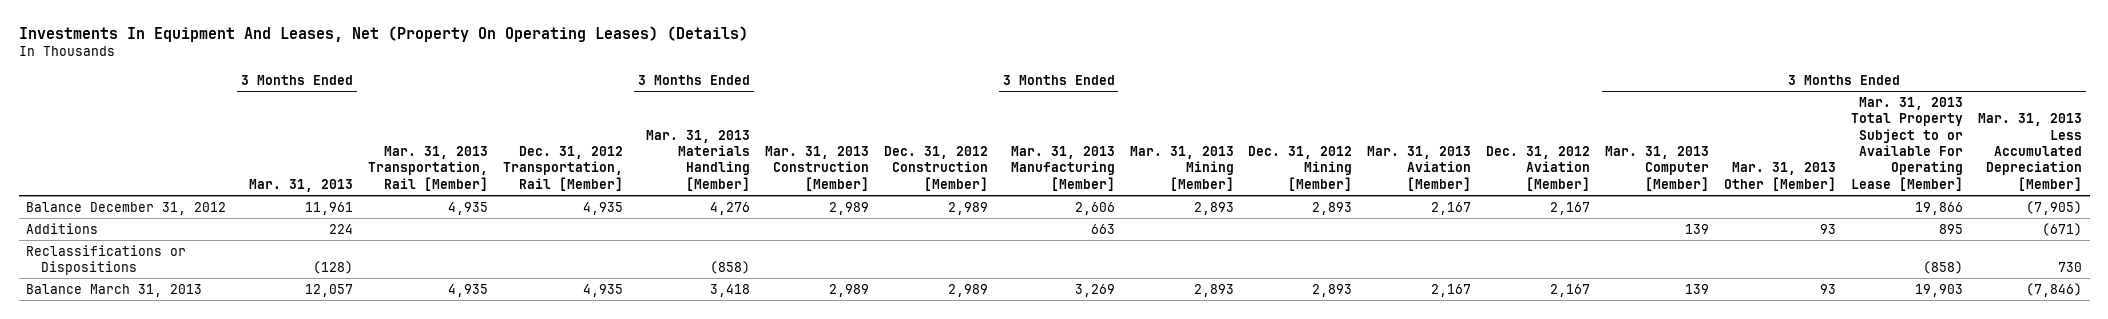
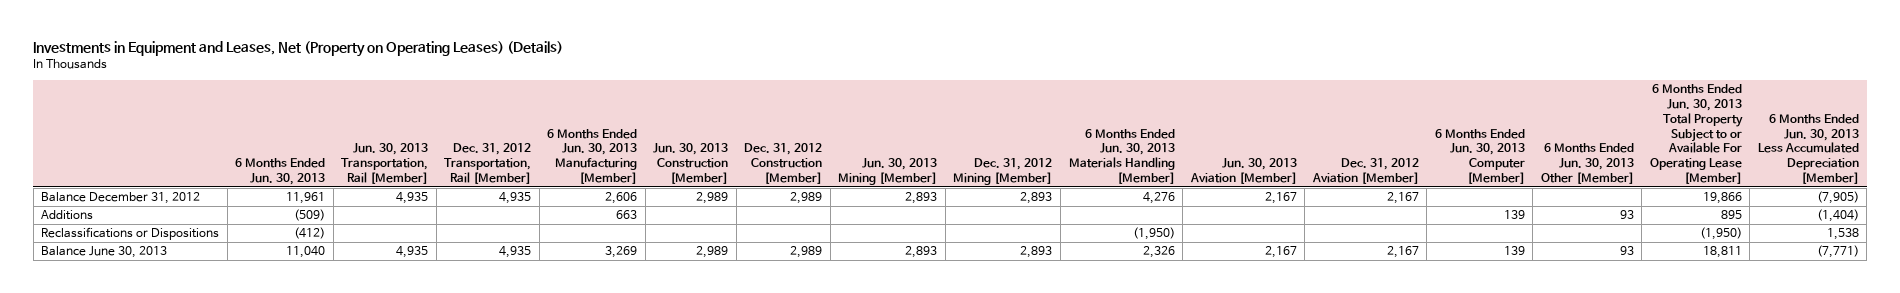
- Investments In Equipment And Leases, Net (Property On Operating Leases) (Details)
+ Investments in Equipment and Leases, Net (Property on Operating Leases) (Details)
- | 3 Months Ended Mar. 31, 2013 | Mar. 31, 2013 Transportation, Rail [Member] | Dec. 31, 2012 Transportation, Rail [Member] | 3 Months Ended Mar. 31, 2013 Materials Handling [Member] | Mar. 31, 2013 Construction [Member] | Dec. 31, 2012 Construction [Member] | 3 Months Ended Mar. 31, 2013 Manufacturing [Member] | Mar. 31, 2013 Mining [Member] | Dec. 31, 2012 Mining [Member] | Mar. 31, 2013 Aviation [Member] | Dec. 31, 2012 Aviation [Member] | 3 Months Ended Mar. 31, 2013 Computer [Member] | 3 Months Ended Mar. 31, 2013 Other [Member] | 3 Months Ended Mar. 31, 2013 Total Property Subject to or Available For Operating Lease [Member] | 3 Months Ended Mar. 31, 2013 Less Accumulated Depreciation [Member]
+ | 6 Months Ended Jun. 30, 2013 | Jun. 30, 2013 Transportation, Rail [Member] | Dec. 31, 2012 Transportation, Rail [Member] | 6 Months Ended Jun. 30, 2013 Manufacturing [Member] | Jun. 30, 2013 Construction [Member] | Dec. 31, 2012 Construction [Member] | Jun. 30, 2013 Mining [Member] | Dec. 31, 2012 Mining [Member] | 6 Months Ended Jun. 30, 2013 Materials Handling [Member] | Jun. 30, 2013 Aviation [Member] | Dec. 31, 2012 Aviation [Member] | 6 Months Ended Jun. 30, 2013 Computer [Member] | 6 Months Ended Jun. 30, 2013 Other [Member] | 6 Months Ended Jun. 30, 2013 Total Property Subject to or Available For Operating Lease [Member] | 6 Months Ended Jun. 30, 2013 Less Accumulated Depreciation [Member]
- Balance March 31, 2013 | 12,057 | 4,935 | 4,935 | 3,418 | 2,989 | 2,989 | 3,269 | 2,893 | 2,893 | 2,167 | 2,167 | 139 | 93 | 19,903 | (7,846)
+ Balance June 30, 2013 | 11,040 | 4,935 | 4,935 | 3,269 | 2,989 | 2,989 | 2,893 | 2,893 | 2,326 | 2,167 | 2,167 | 139 | 93 | 18,811 | (7,771)

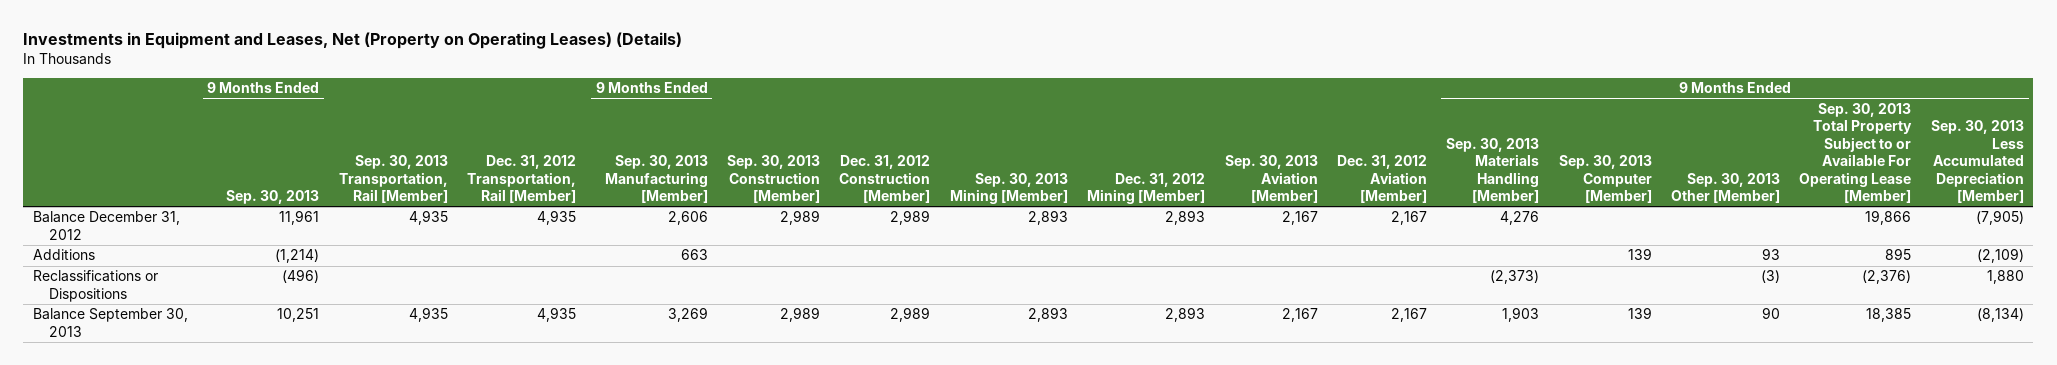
- | 6 Months Ended Jun. 30, 2013 | Jun. 30, 2013 Transportation, Rail [Member] | Dec. 31, 2012 Transportation, Rail [Member] | 6 Months Ended Jun. 30, 2013 Manufacturing [Member] | Jun. 30, 2013 Construction [Member] | Dec. 31, 2012 Construction [Member] | Jun. 30, 2013 Mining [Member] | Dec. 31, 2012 Mining [Member] | 6 Months Ended Jun. 30, 2013 Materials Handling [Member] | Jun. 30, 2013 Aviation [Member] | Dec. 31, 2012 Aviation [Member] | 6 Months Ended Jun. 30, 2013 Computer [Member] | 6 Months Ended Jun. 30, 2013 Other [Member] | 6 Months Ended Jun. 30, 2013 Total Property Subject to or Available For Operating Lease [Member] | 6 Months Ended Jun. 30, 2013 Less Accumulated Depreciation [Member]
+ | 9 Months Ended Sep. 30, 2013 | Sep. 30, 2013 Transportation, Rail [Member] | Dec. 31, 2012 Transportation, Rail [Member] | 9 Months Ended Sep. 30, 2013 Manufacturing [Member] | Sep. 30, 2013 Construction [Member] | Dec. 31, 2012 Construction [Member] | Sep. 30, 2013 Mining [Member] | Dec. 31, 2012 Mining [Member] | Sep. 30, 2013 Aviation [Member] | Dec. 31, 2012 Aviation [Member] | 9 Months Ended Sep. 30, 2013 Materials Handling [Member] | 9 Months Ended Sep. 30, 2013 Computer [Member] | 9 Months Ended Sep. 30, 2013 Other [Member] | 9 Months Ended Sep. 30, 2013 Total Property Subject to or Available For Operating Lease [Member] | 9 Months Ended Sep. 30, 2013 Less Accumulated Depreciation [Member]
- Balance June 30, 2013 | 11,040 | 4,935 | 4,935 | 3,269 | 2,989 | 2,989 | 2,893 | 2,893 | 2,326 | 2,167 | 2,167 | 139 | 93 | 18,811 | (7,771)
+ Balance September 30, 2013 | 10,251 | 4,935 | 4,935 | 3,269 | 2,989 | 2,989 | 2,893 | 2,893 | 2,167 | 2,167 | 1,903 | 139 | 90 | 18,385 | (8,134)

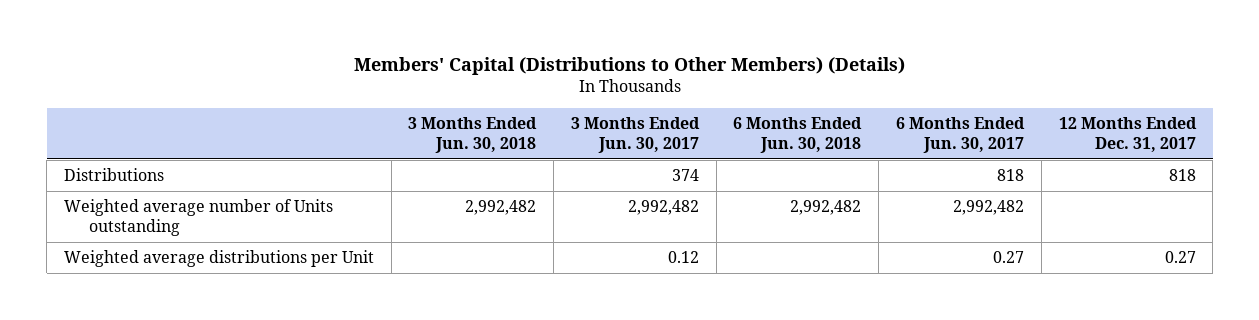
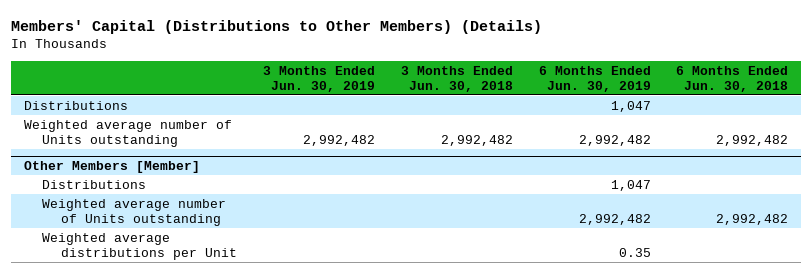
- | 3 Months Ended Jun. 30, 2018 | 3 Months Ended Jun. 30, 2017 | 6 Months Ended Jun. 30, 2018 | 6 Months Ended Jun. 30, 2017 | 12 Months Ended Dec. 31, 2017
+ | 3 Months Ended Jun. 30, 2019 | 3 Months Ended Jun. 30, 2018 | 6 Months Ended Jun. 30, 2019 | 6 Months Ended Jun. 30, 2018
- Weighted average distributions per Unit | | 0.12 | | 0.27 | 0.27
+ Other Members [Member]
+ Distributions | | | 1,047 |
+ Weighted average number of Units outstanding | | | 2,992,482 | 2,992,482
+ Weighted average distributions per Unit | | | 0.35 |

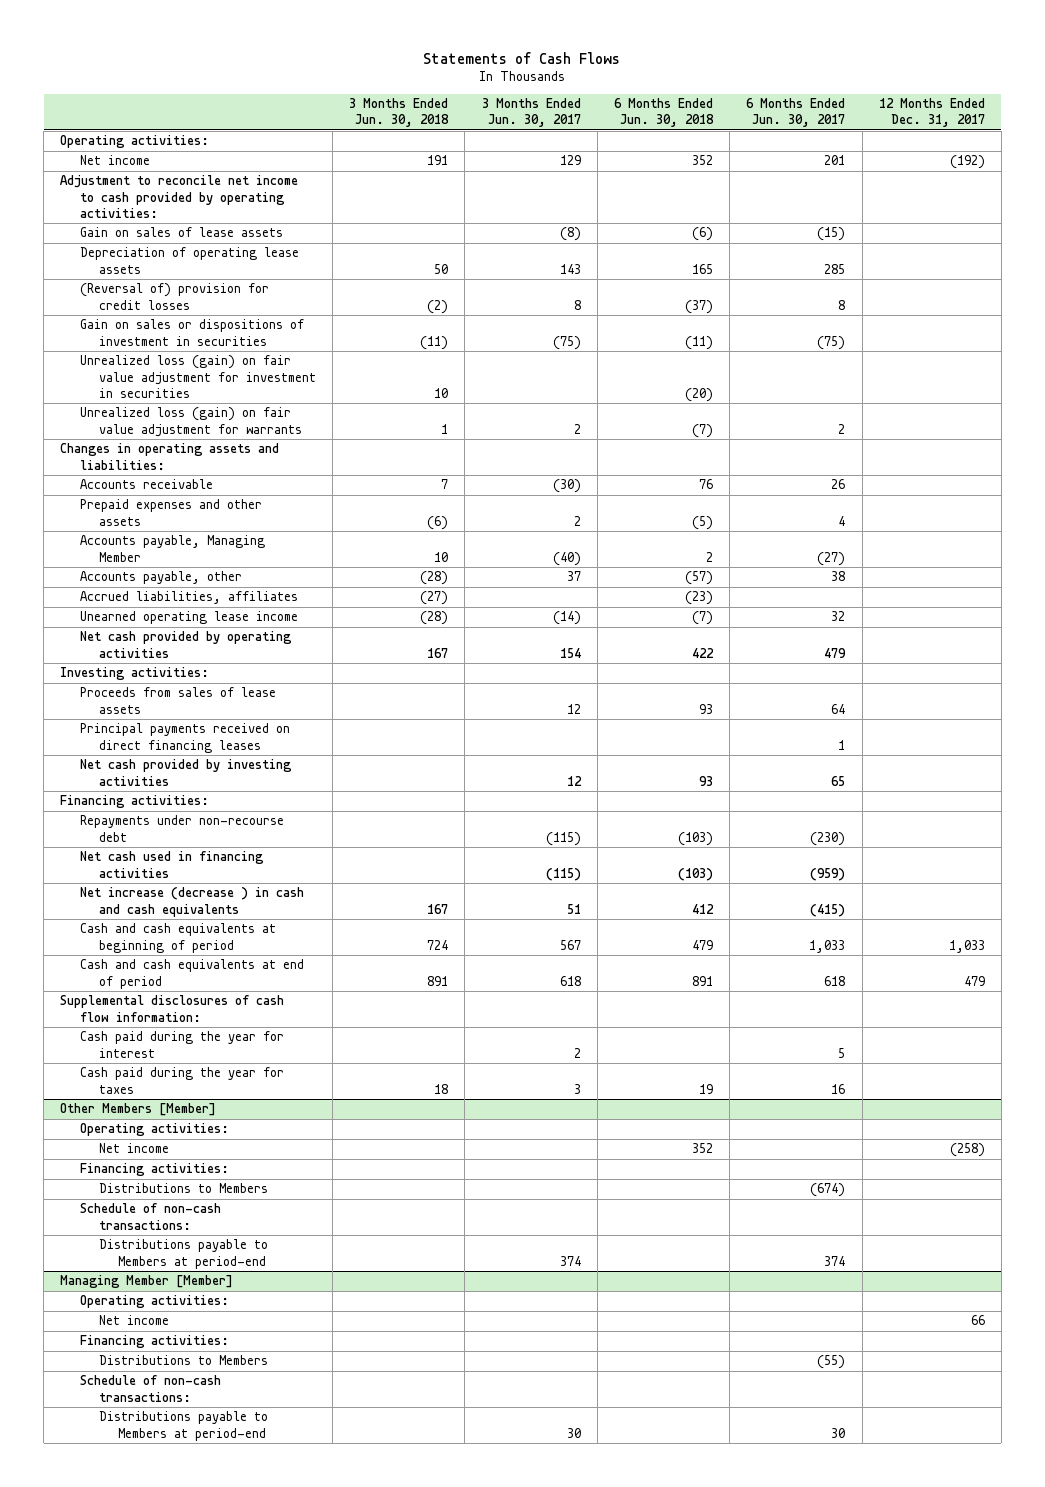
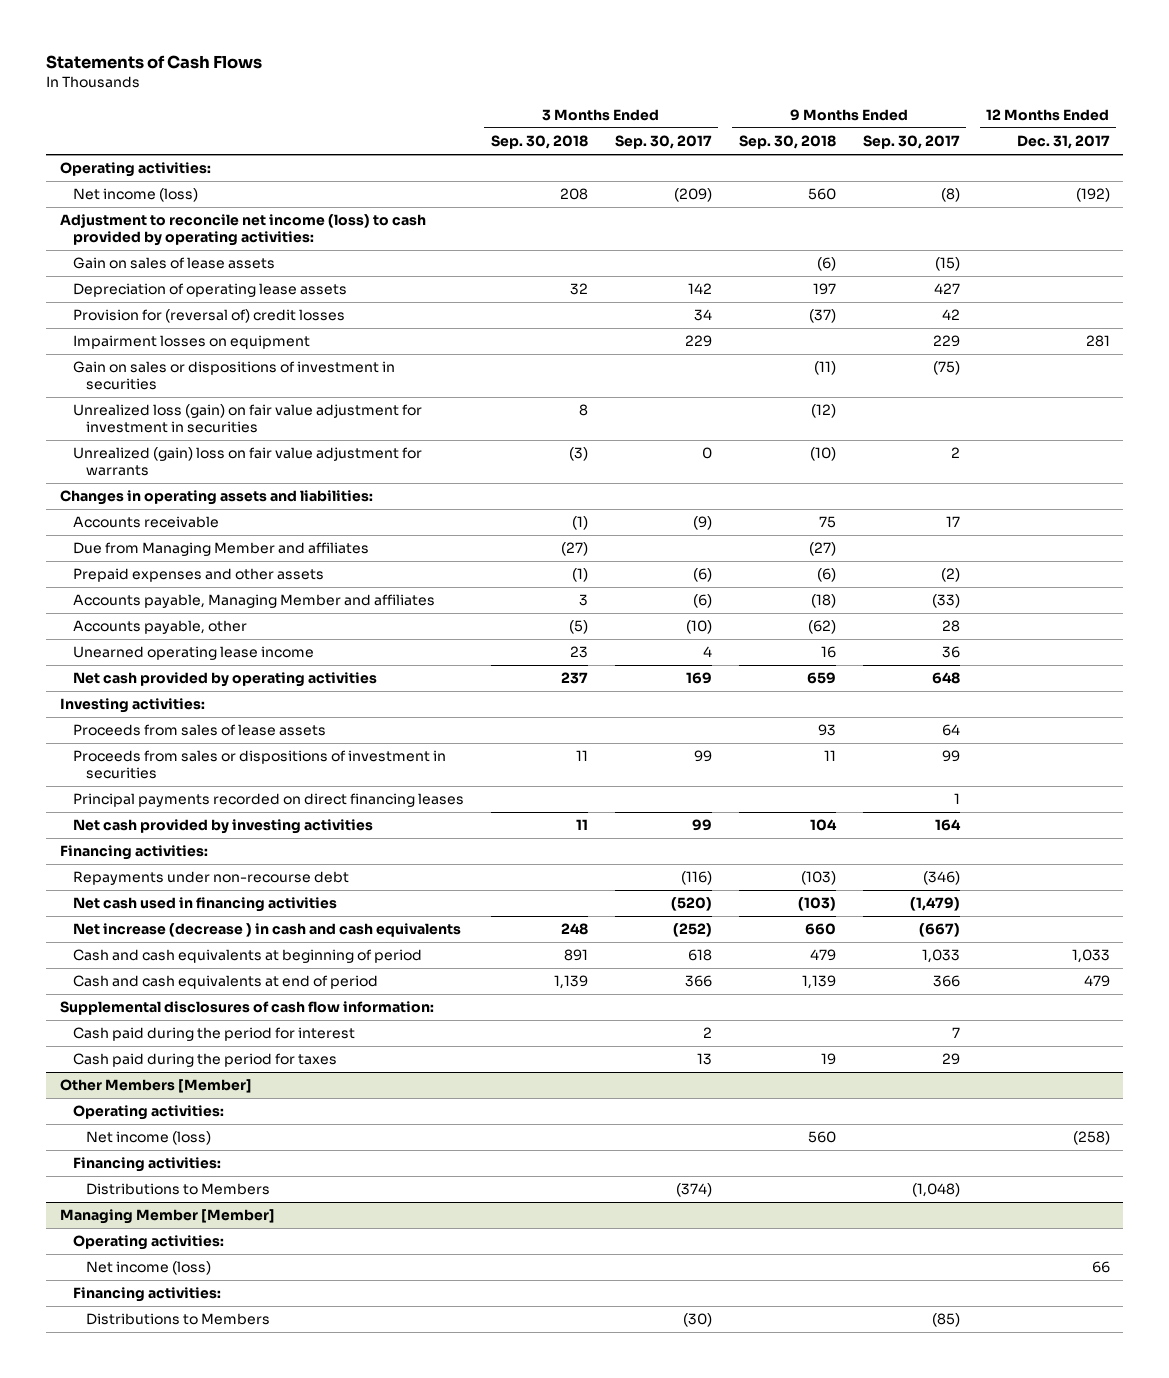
- | 3 Months Ended Jun. 30, 2018 | 3 Months Ended Jun. 30, 2017 | 6 Months Ended Jun. 30, 2018 | 6 Months Ended Jun. 30, 2017 | 12 Months Ended Dec. 31, 2017
+ | 3 Months Ended Sep. 30, 2018 | 3 Months Ended Sep. 30, 2017 | 9 Months Ended Sep. 30, 2018 | 9 Months Ended Sep. 30, 2017 | 12 Months Ended Dec. 31, 2017
- Net income | 191 | 129 | 352 | 201 | (192)
- Adjustment to reconcile net income to cash provided by operating activities:
+ Net income (loss) | 208 | (209) | 560 | (8) | (192)
+ Adjustment to reconcile net income (loss) to cash provided by operating activities:
- (Reversal of) provision for credit losses | (2) | 8 | (37) | 8 |
+ Provision for (reversal of) credit losses | | 34 | (37) | 42 |
+ Impairment losses on equipment | | 229 | | 229 | 281
- Unrealized loss (gain) on fair value adjustment for warrants | 1 | 2 | (7) | 2 |
+ Unrealized (gain) loss on fair value adjustment for warrants | (3) | 0 | (10) | 2 |
+ Due from Managing Member and affiliates | (27) | | (27) | |
- Accounts payable, Managing Member | 10 | (40) | 2 | (27) |
+ Accounts payable, Managing Member and affiliates | 3 | (6) | (18) | (33) |
- Accrued liabilities, affiliates | (27) | | (23) | |
- Principal payments received on direct financing leases | | | | 1 |
+ Proceeds from sales or dispositions of investment in securities | 11 | 99 | 11 | 99 |
+ Principal payments recorded on direct financing leases | | | | 1 |
- Cash paid during the year for interest | | 2 | | 5 |
- Cash paid during the year for taxes | 18 | 3 | 19 | 16 |
+ Cash paid during the period for interest | | 2 | | 7 |
+ Cash paid during the period for taxes | | 13 | 19 | 29 |
@ Other Members [Member]
- Net income | | | 352 | | (258)
+ Net income (loss) | | | 560 | | (258)
- Schedule of non-cash transactions:
- Distributions payable to Members at period-end | | 374 | | 374 |
@ Managing Member [Member]
- Net income | | | | | 66
+ Net income (loss) | | | | | 66
- Schedule of non-cash transactions:
- Distributions payable to Members at period-end | | 30 | | 30 |

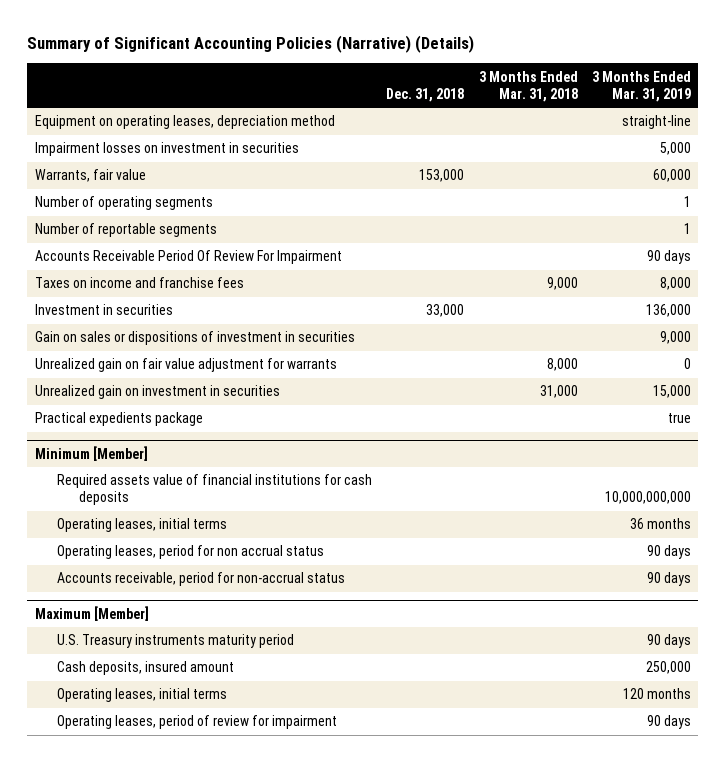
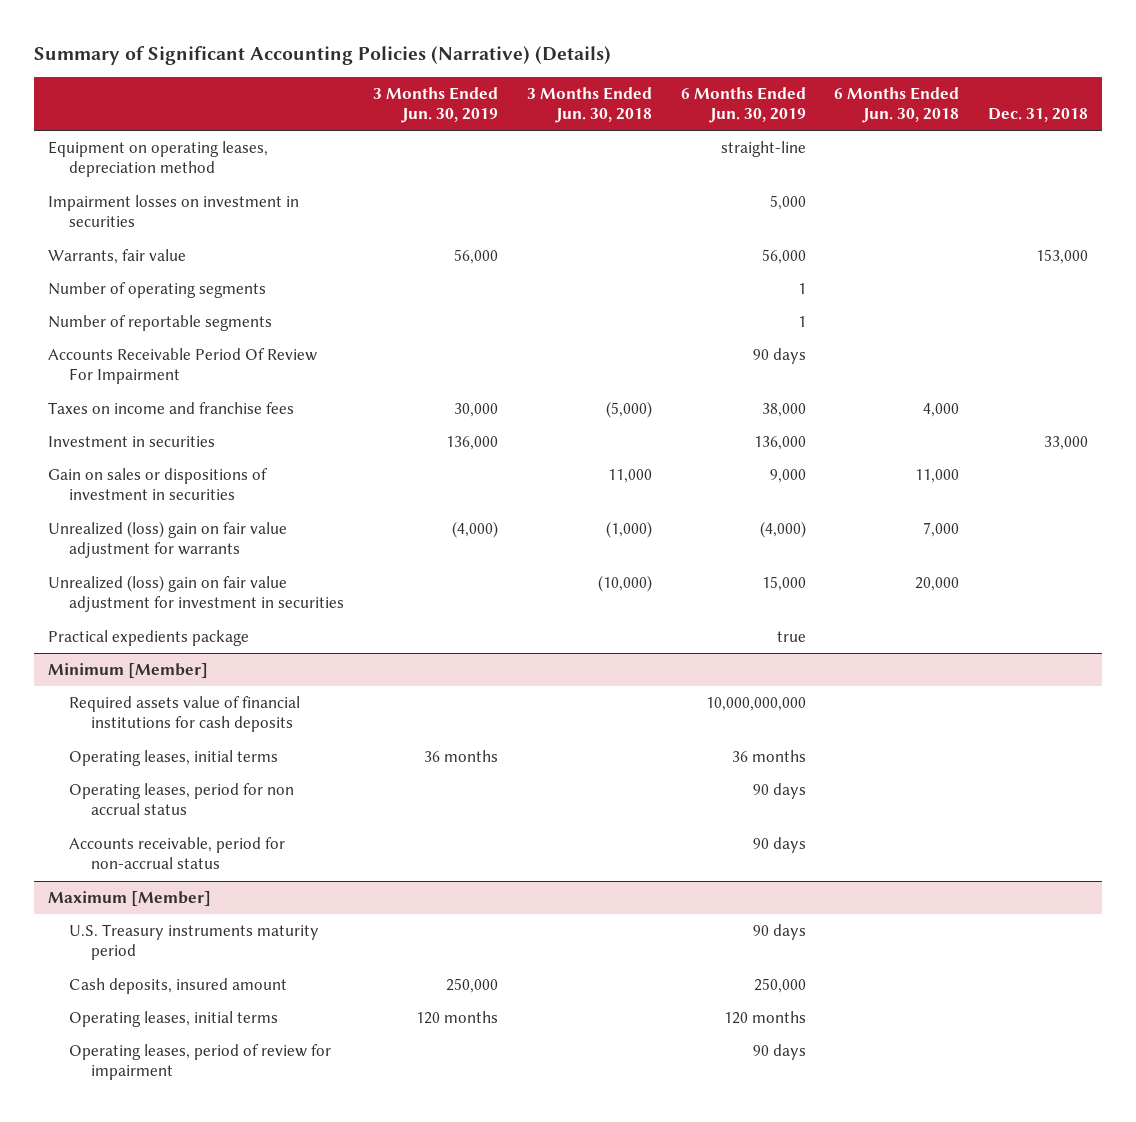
- | Dec. 31, 2018 | 3 Months Ended Mar. 31, 2018 | 3 Months Ended Mar. 31, 2019
+ | 3 Months Ended Jun. 30, 2019 | 3 Months Ended Jun. 30, 2018 | 6 Months Ended Jun. 30, 2019 | 6 Months Ended Jun. 30, 2018 | Dec. 31, 2018
- Unrealized gain on fair value adjustment for warrants | | 8,000 | 0
- Unrealized gain on investment in securities | | 31,000 | 15,000
+ Unrealized (loss) gain on fair value adjustment for warrants | (4,000) | (1,000) | (4,000) | 7,000 |
+ Unrealized (loss) gain on fair value adjustment for investment in securities | | (10,000) | 15,000 | 20,000 |

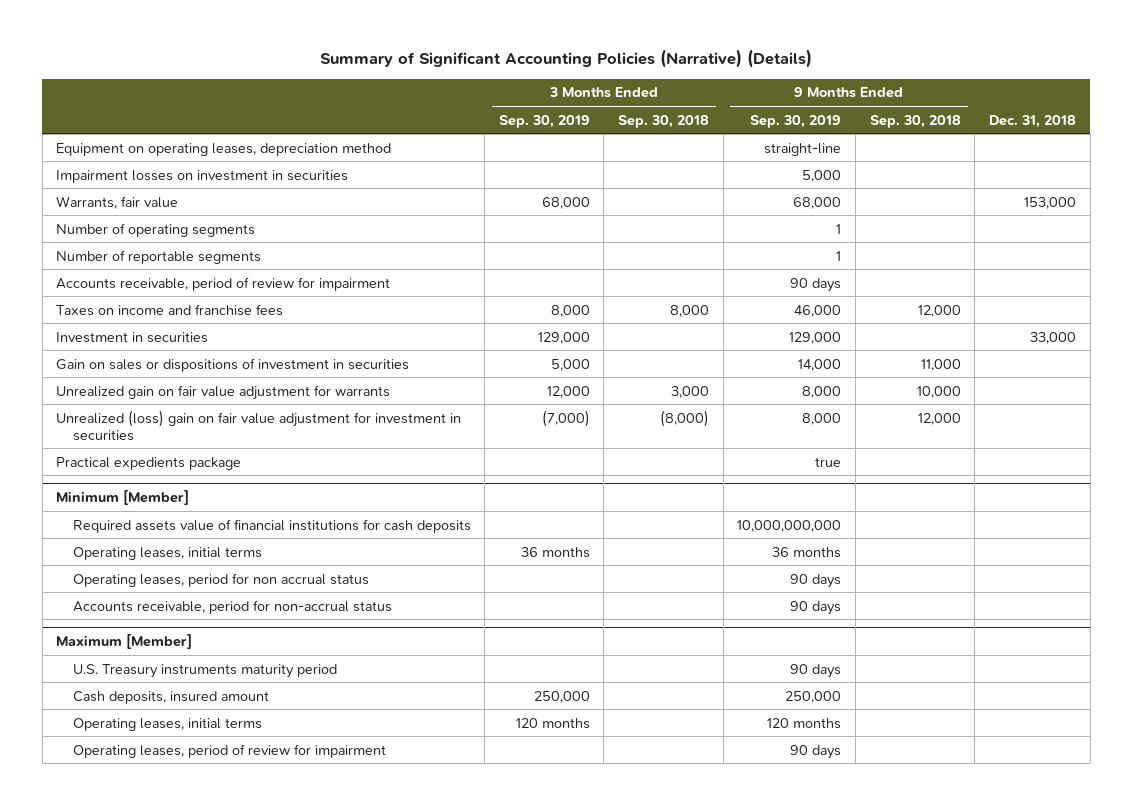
- | 3 Months Ended Jun. 30, 2019 | 3 Months Ended Jun. 30, 2018 | 6 Months Ended Jun. 30, 2019 | 6 Months Ended Jun. 30, 2018 | Dec. 31, 2018
+ | 3 Months Ended Sep. 30, 2019 | 3 Months Ended Sep. 30, 2018 | 9 Months Ended Sep. 30, 2019 | 9 Months Ended Sep. 30, 2018 | Dec. 31, 2018
- Accounts Receivable Period Of Review For Impairment | | | 90 days | |
+ Accounts receivable, period of review for impairment | | | 90 days | |
- Unrealized (loss) gain on fair value adjustment for warrants | (4,000) | (1,000) | (4,000) | 7,000 |
+ Unrealized gain on fair value adjustment for warrants | 12,000 | 3,000 | 8,000 | 10,000 |

